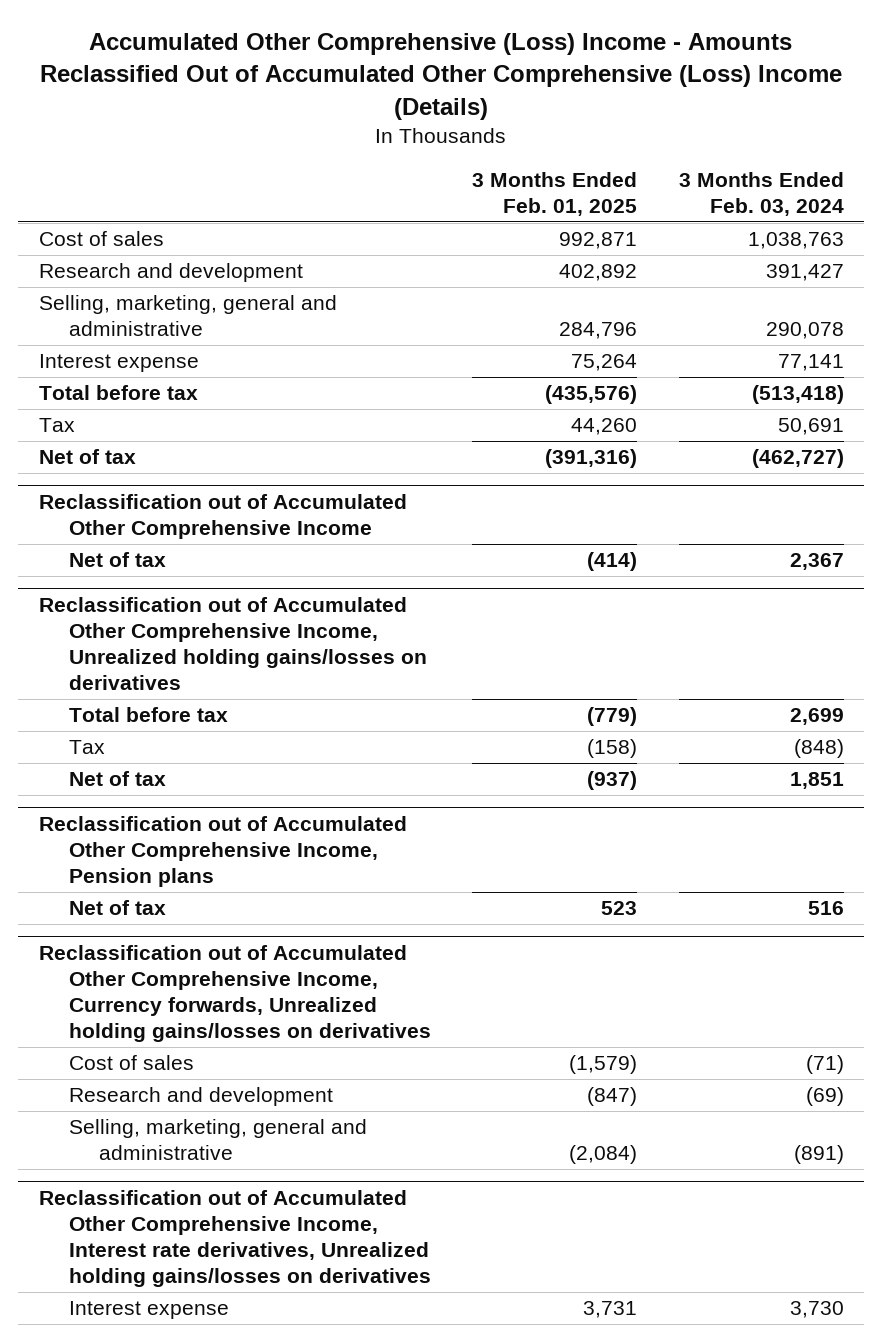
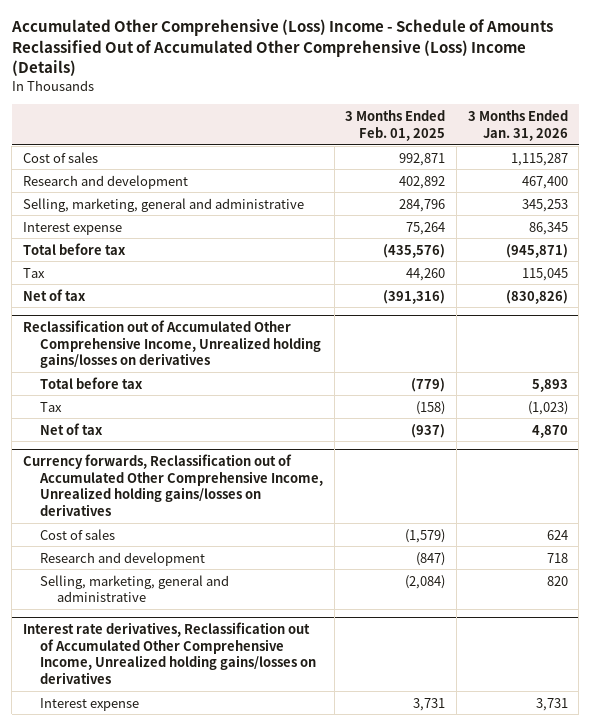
- Accumulated Other Comprehensive (Loss) Income - Amounts Reclassified Out of Accumulated Other Comprehensive (Loss) Income (Details)
+ Accumulated Other Comprehensive (Loss) Income - Schedule of Amounts Reclassified Out of Accumulated Other Comprehensive (Loss) Income (Details)
- | 3 Months Ended Feb. 01, 2025 | 3 Months Ended Feb. 03, 2024
+ | 3 Months Ended Feb. 01, 2025 | 3 Months Ended Jan. 31, 2026
- Reclassification out of Accumulated Other Comprehensive Income
- Net of tax | (414) | 2,367
- Reclassification out of Accumulated Other Comprehensive Income, Pension plans
- Net of tax | 523 | 516
- Reclassification out of Accumulated Other Comprehensive Income, Currency forwards, Unrealized holding gains/losses on derivatives
+ Currency forwards, Reclassification out of Accumulated Other Comprehensive Income, Unrealized holding gains/losses on derivatives
- Reclassification out of Accumulated Other Comprehensive Income, Interest rate derivatives, Unrealized holding gains/losses on derivatives
+ Interest rate derivatives, Reclassification out of Accumulated Other Comprehensive Income, Unrealized holding gains/losses on derivatives

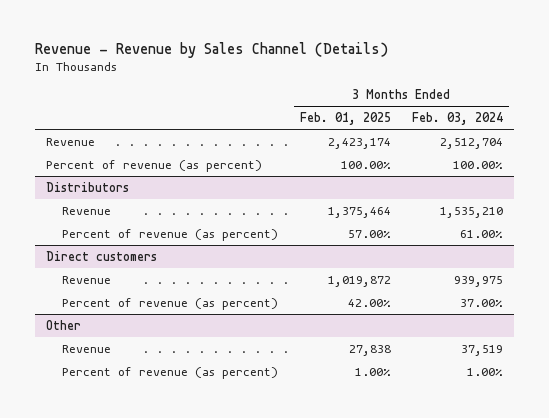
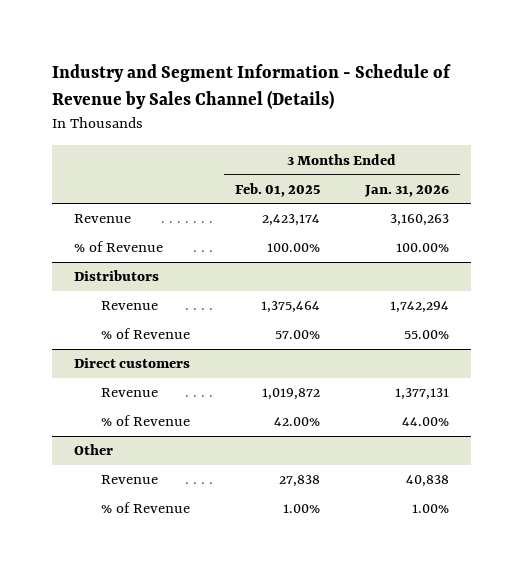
- Revenue - Revenue by Sales Channel (Details)
+ Industry and Segment Information - Schedule of Revenue by Sales Channel (Details)
- | 3 Months Ended Feb. 01, 2025 | 3 Months Ended Feb. 03, 2024
+ | 3 Months Ended Feb. 01, 2025 | 3 Months Ended Jan. 31, 2026
- Percent of revenue (as percent) | 100.00% | 100.00%
+ % of Revenue | 100.00% | 100.00%
@ Distributors
- Percent of revenue (as percent) | 57.00% | 61.00%
+ % of Revenue | 57.00% | 55.00%
@ Direct customers
- Percent of revenue (as percent) | 42.00% | 37.00%
+ % of Revenue | 42.00% | 44.00%
@ Other
- Percent of revenue (as percent) | 1.00% | 1.00%
+ % of Revenue | 1.00% | 1.00%

